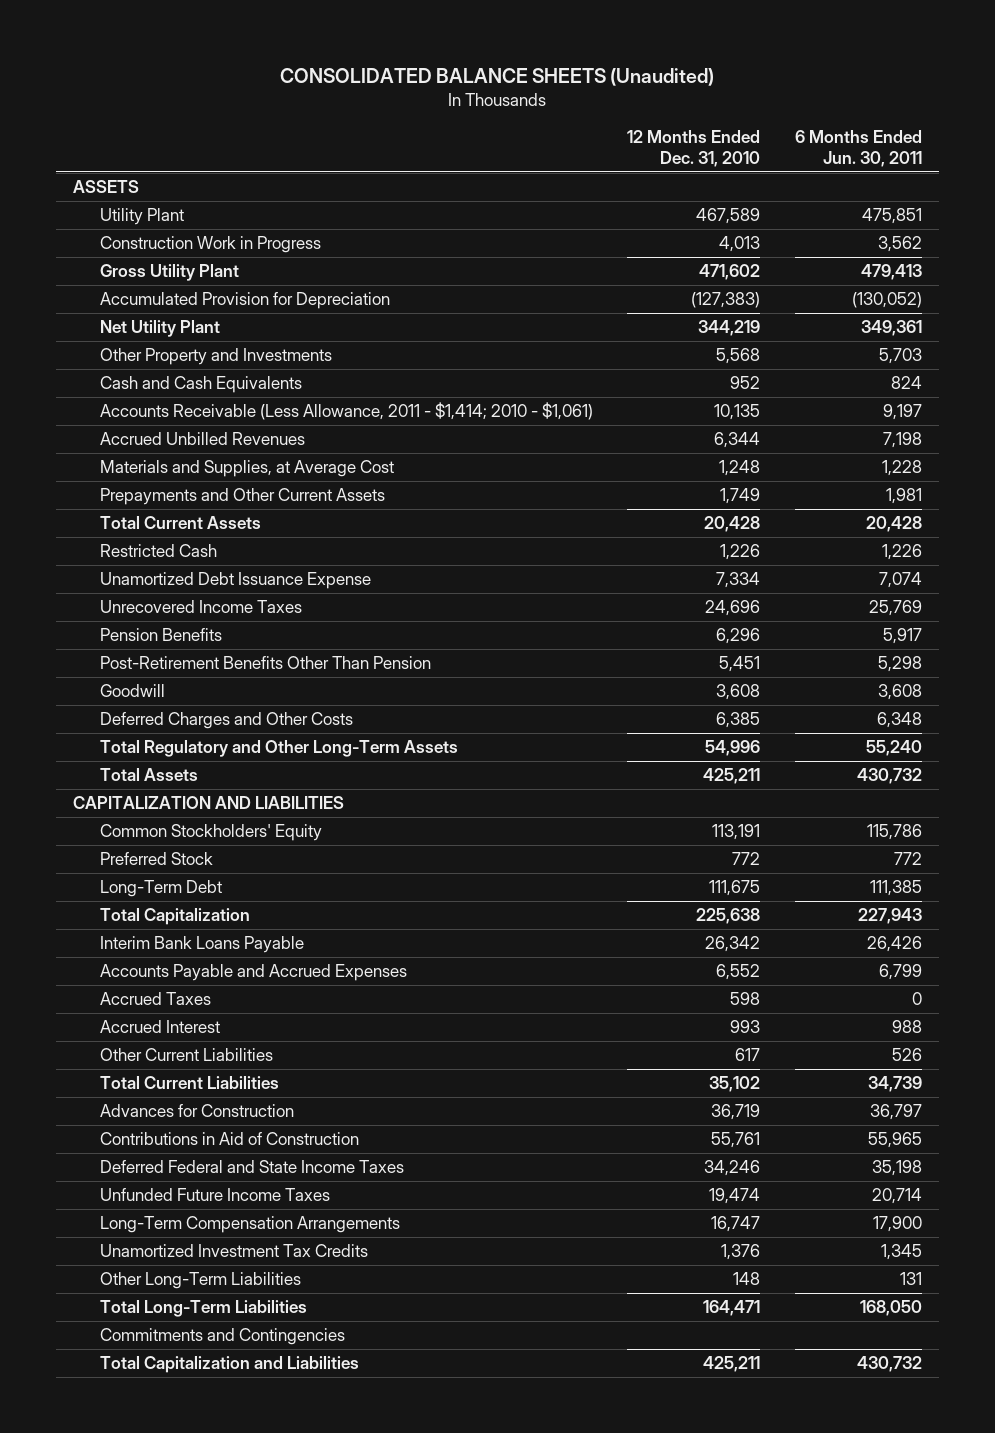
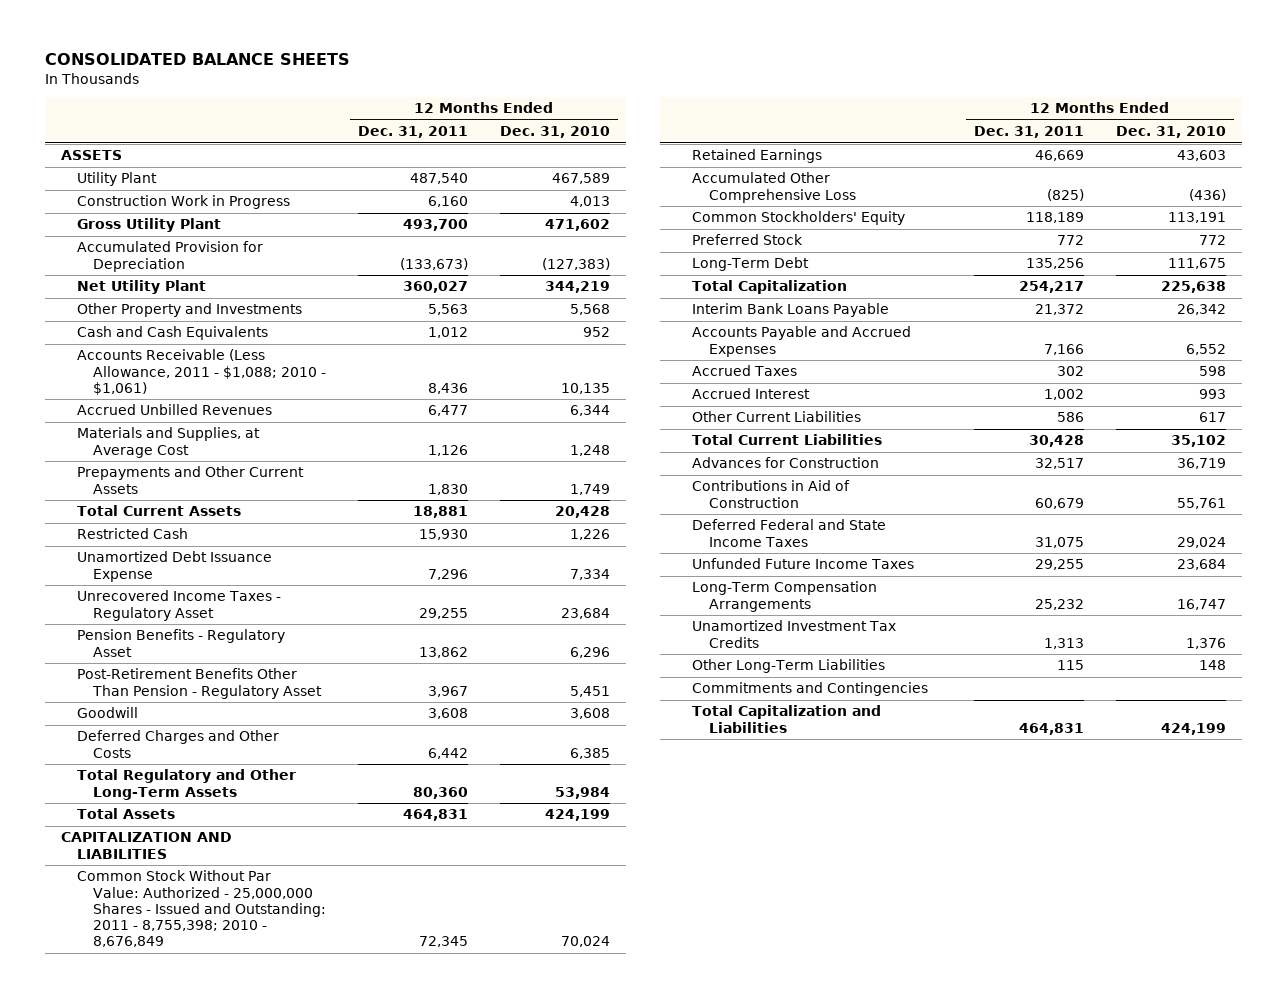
- CONSOLIDATED BALANCE SHEETS (Unaudited)
+ CONSOLIDATED BALANCE SHEETS
- | 12 Months Ended Dec. 31, 2010 | 6 Months Ended Jun. 30, 2011
+ | 12 Months Ended Dec. 31, 2011 | 12 Months Ended Dec. 31, 2010
- Accounts Receivable (Less Allowance, 2011 - $1,414; 2010 - $1,061) | 10,135 | 9,197
+ Accounts Receivable (Less Allowance, 2011 - $1,088; 2010 - $1,061) | 8,436 | 10,135
- Unrecovered Income Taxes | 24,696 | 25,769
- Pension Benefits | 6,296 | 5,917
- Post-Retirement Benefits Other Than Pension | 5,451 | 5,298
+ Unrecovered Income Taxes - Regulatory Asset | 29,255 | 23,684
+ Pension Benefits - Regulatory Asset | 13,862 | 6,296
+ Post-Retirement Benefits Other Than Pension - Regulatory Asset | 3,967 | 5,451
- Total Regulatory and Other Long-Term Assets | 54,996 | 55,240
- Total Assets | 425,211 | 430,732
+ Total Regulatory and Other Long-Term Assets | 80,360 | 53,984
+ Total Assets | 464,831 | 424,199
+ Common Stock Without Par Value: Authorized - 25,000,000 Shares - Issued and Outstanding: 2011 - 8,755,398; 2010 - 8,676,849 | 72,345 | 70,024
+ Retained Earnings | 46,669 | 43,603
+ Accumulated Other Comprehensive Loss | (825) | (436)
- Deferred Federal and State Income Taxes | 34,246 | 35,198
- Unfunded Future Income Taxes | 19,474 | 20,714
+ Deferred Federal and State Income Taxes | 31,075 | 29,024
+ Unfunded Future Income Taxes | 29,255 | 23,684
- Total Long-Term Liabilities | 164,471 | 168,050
- Total Capitalization and Liabilities | 425,211 | 430,732
+ Total Capitalization and Liabilities | 464,831 | 424,199

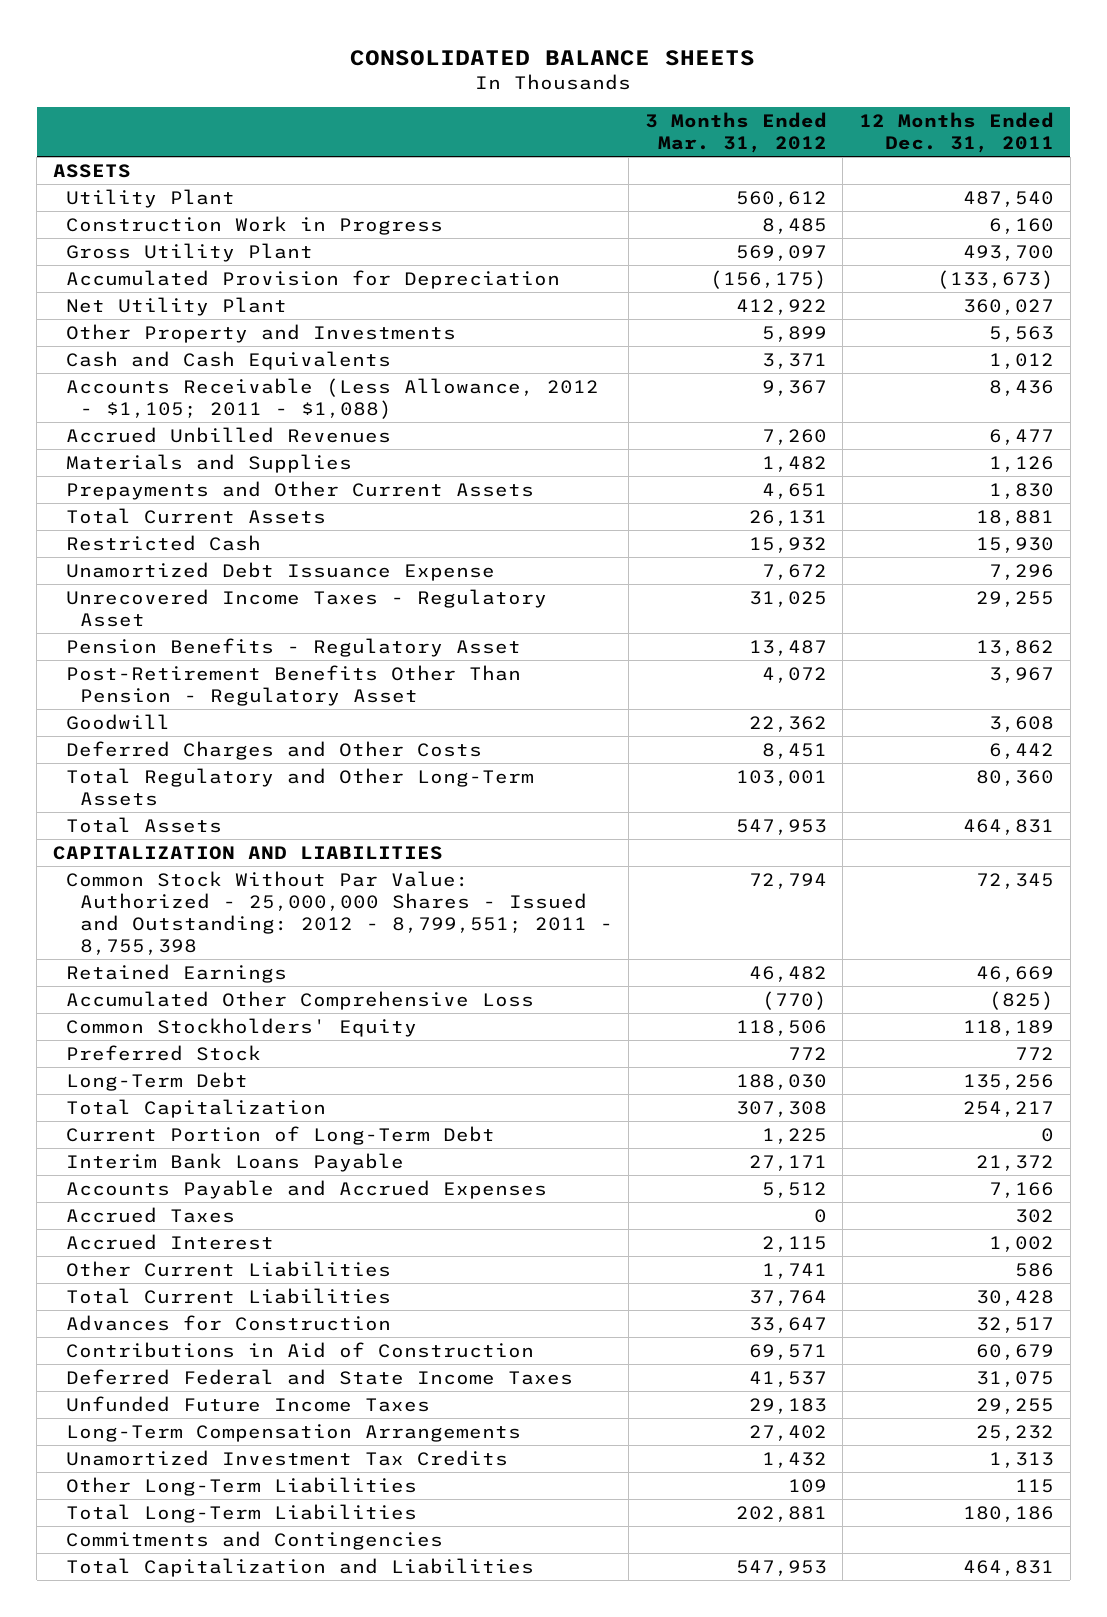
- | 12 Months Ended Dec. 31, 2011 | 12 Months Ended Dec. 31, 2010
+ | 3 Months Ended Mar. 31, 2012 | 12 Months Ended Dec. 31, 2011
- Accounts Receivable (Less Allowance, 2011 - $1,088; 2010 - $1,061) | 8,436 | 10,135
+ Accounts Receivable (Less Allowance, 2012 - $1,105; 2011 - $1,088) | 9,367 | 8,436
- Materials and Supplies, at Average Cost | 1,126 | 1,248
+ Materials and Supplies | 1,482 | 1,126
- Common Stock Without Par Value: Authorized - 25,000,000 Shares - Issued and Outstanding: 2011 - 8,755,398; 2010 - 8,676,849 | 72,345 | 70,024
+ Common Stock Without Par Value: Authorized - 25,000,000 Shares - Issued and Outstanding: 2012 - 8,799,551; 2011 - 8,755,398 | 72,794 | 72,345
+ Current Portion of Long-Term Debt | 1,225 | 0
+ Total Long-Term Liabilities | 202,881 | 180,186

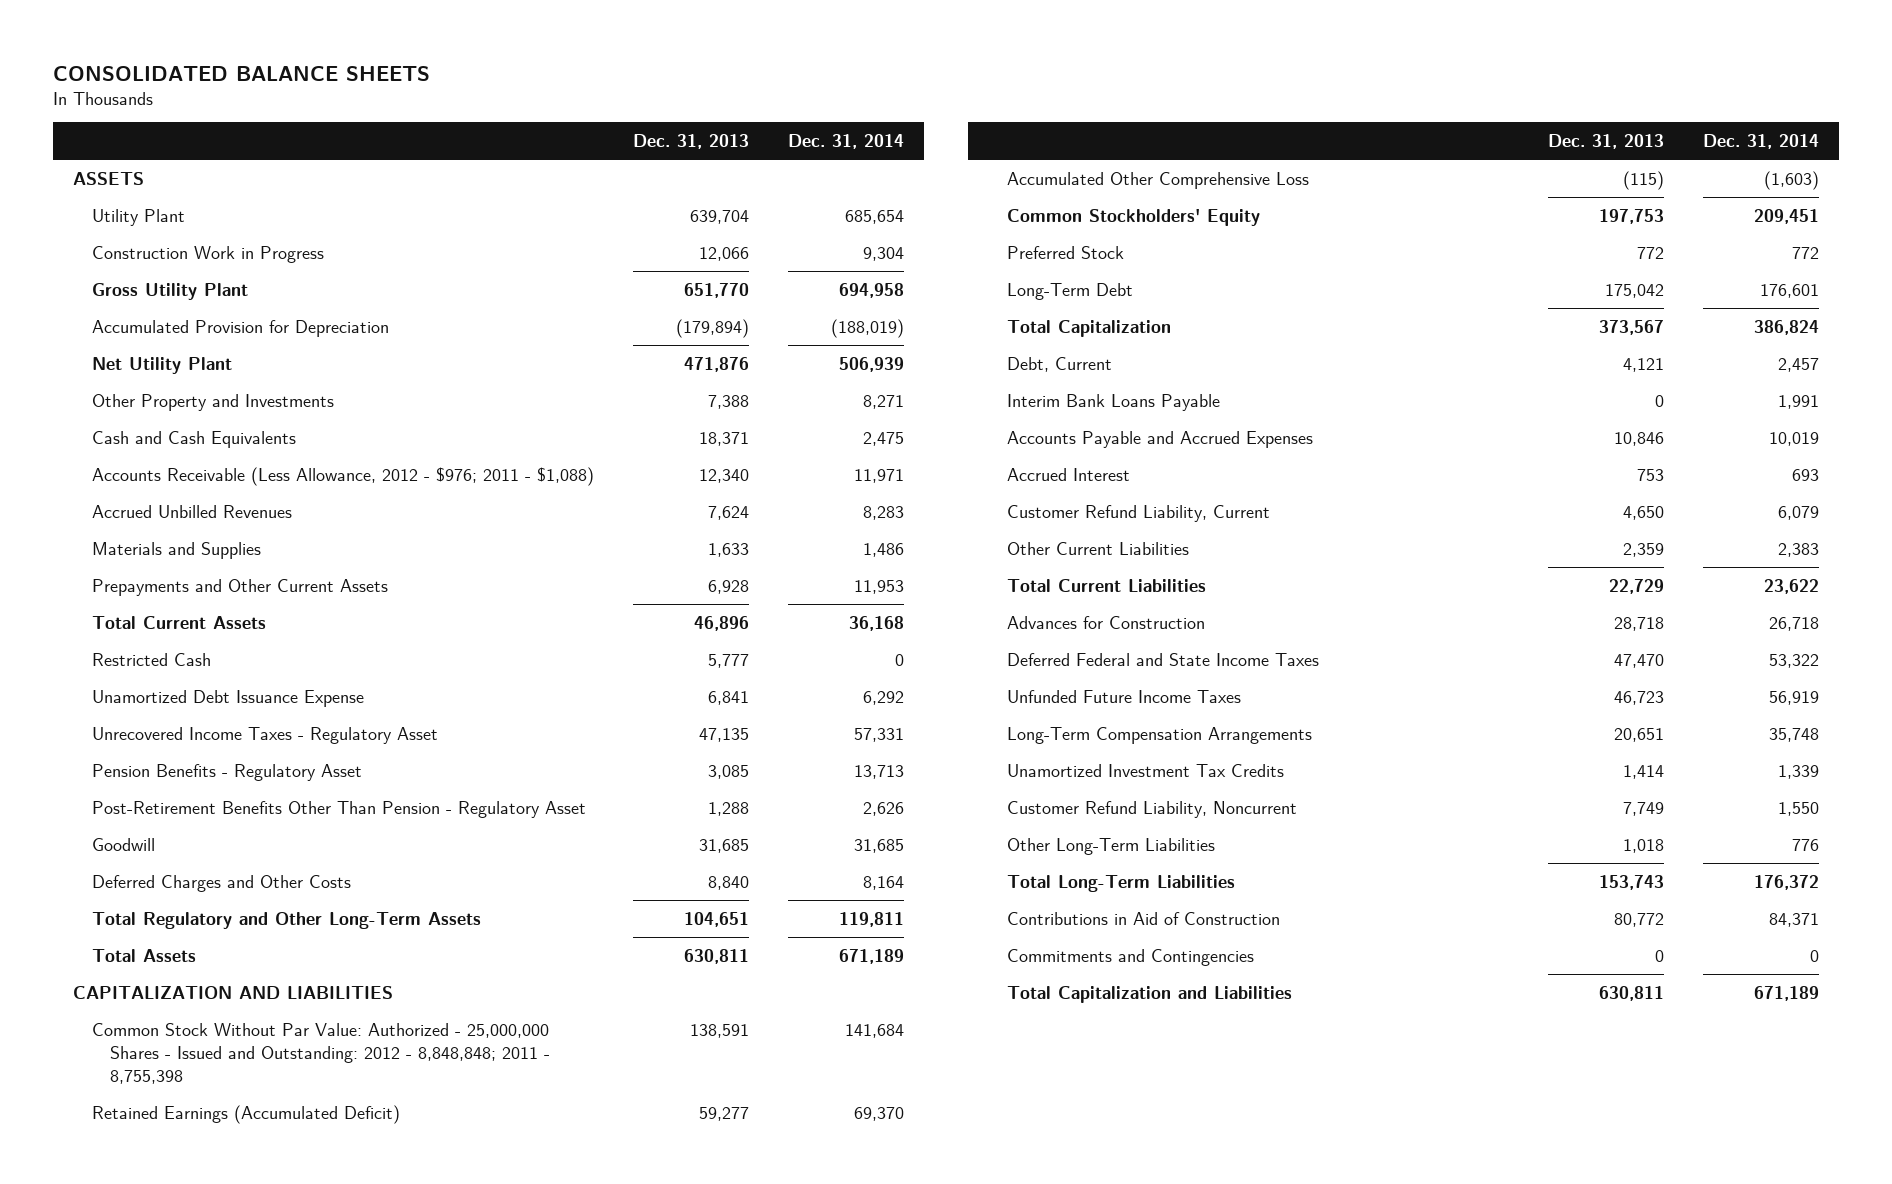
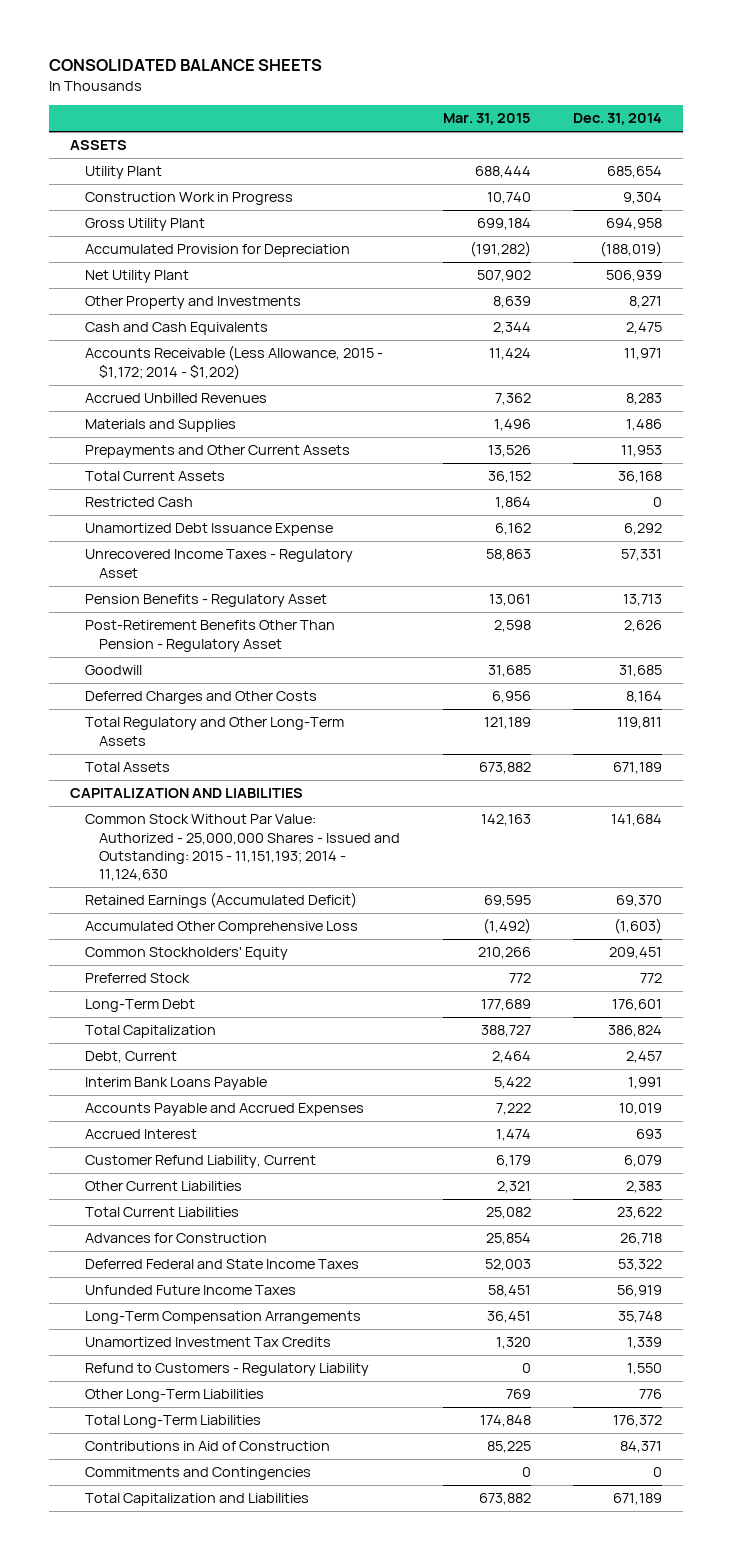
- | Dec. 31, 2013 | Dec. 31, 2014
+ | Mar. 31, 2015 | Dec. 31, 2014
- Accounts Receivable (Less Allowance, 2012 - $976; 2011 - $1,088) | 12,340 | 11,971
+ Accounts Receivable (Less Allowance, 2015 - $1,172; 2014 - $1,202) | 11,424 | 11,971
- Common Stock Without Par Value: Authorized - 25,000,000 Shares - Issued and Outstanding: 2012 - 8,848,848; 2011 - 8,755,398 | 138,591 | 141,684
+ Common Stock Without Par Value: Authorized - 25,000,000 Shares - Issued and Outstanding: 2015 - 11,151,193; 2014 - 11,124,630 | 142,163 | 141,684
- Customer Refund Liability, Noncurrent | 7,749 | 1,550
+ Refund to Customers - Regulatory Liability | 0 | 1,550

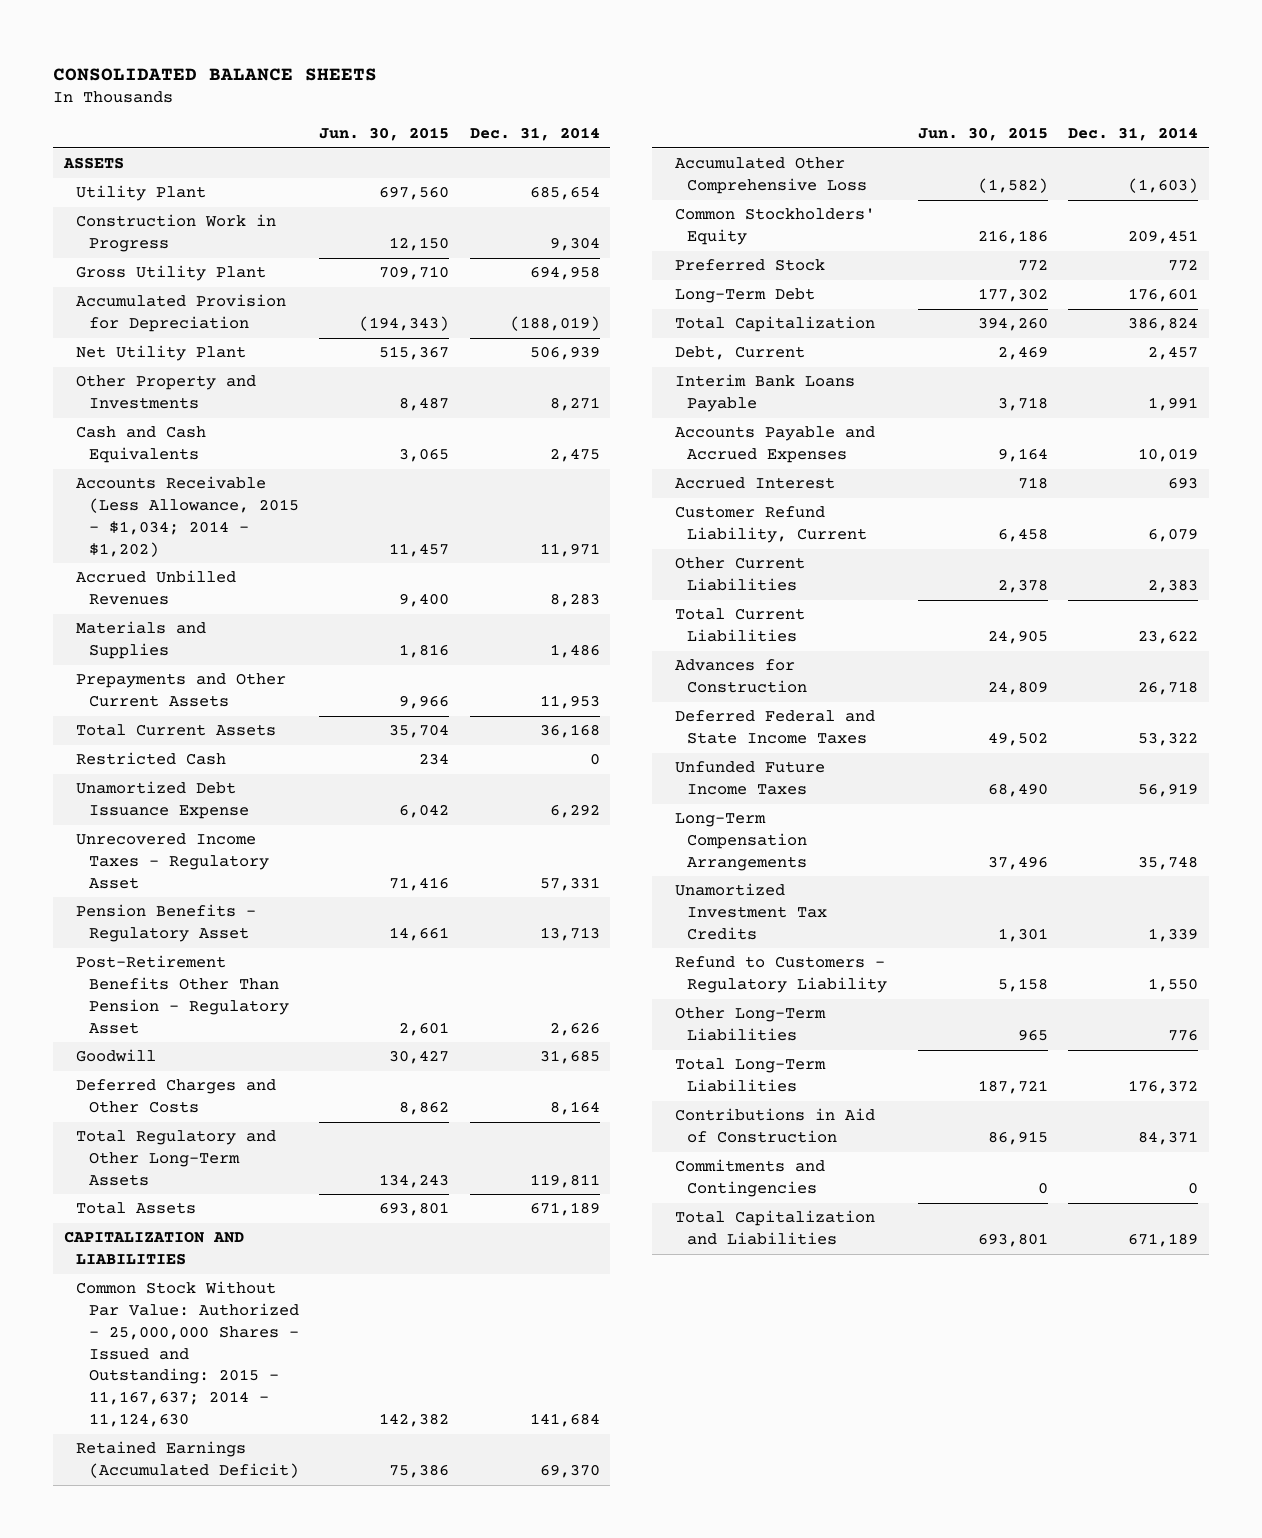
- | Mar. 31, 2015 | Dec. 31, 2014
+ | Jun. 30, 2015 | Dec. 31, 2014
- Accounts Receivable (Less Allowance, 2015 - $1,172; 2014 - $1,202) | 11,424 | 11,971
+ Accounts Receivable (Less Allowance, 2015 - $1,034; 2014 - $1,202) | 11,457 | 11,971
- Common Stock Without Par Value: Authorized - 25,000,000 Shares - Issued and Outstanding: 2015 - 11,151,193; 2014 - 11,124,630 | 142,163 | 141,684
+ Common Stock Without Par Value: Authorized - 25,000,000 Shares - Issued and Outstanding: 2015 - 11,167,637; 2014 - 11,124,630 | 142,382 | 141,684

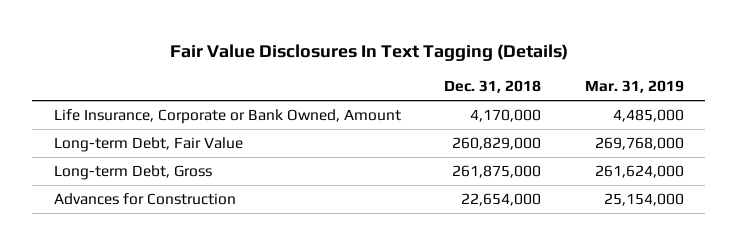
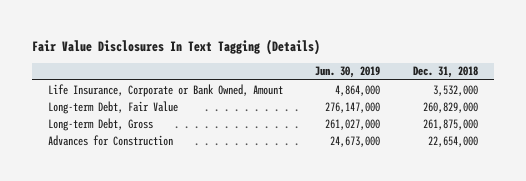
- | Dec. 31, 2018 | Mar. 31, 2019
+ | Jun. 30, 2019 | Dec. 31, 2018
- Life Insurance, Corporate or Bank Owned, Amount | 4,170,000 | 4,485,000
+ Life Insurance, Corporate or Bank Owned, Amount | 4,864,000 | 3,532,000

